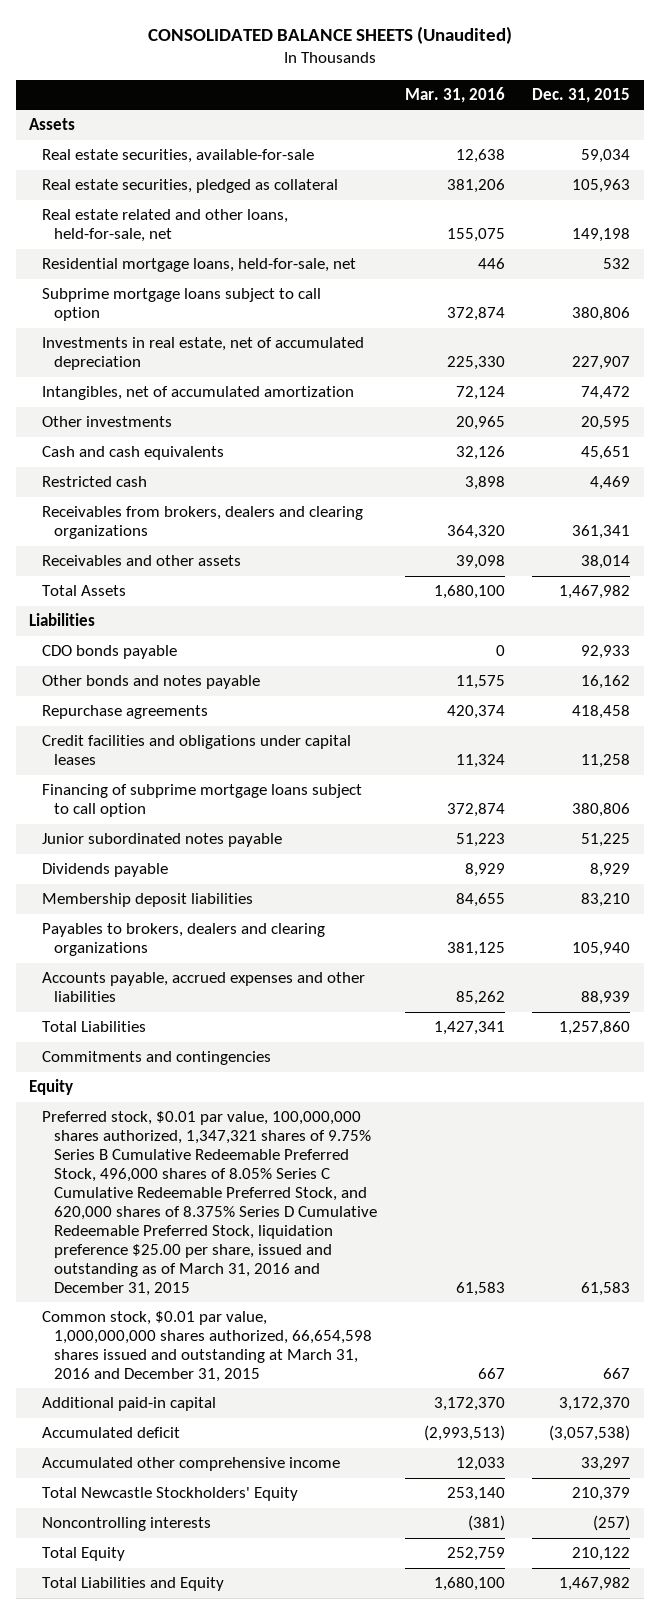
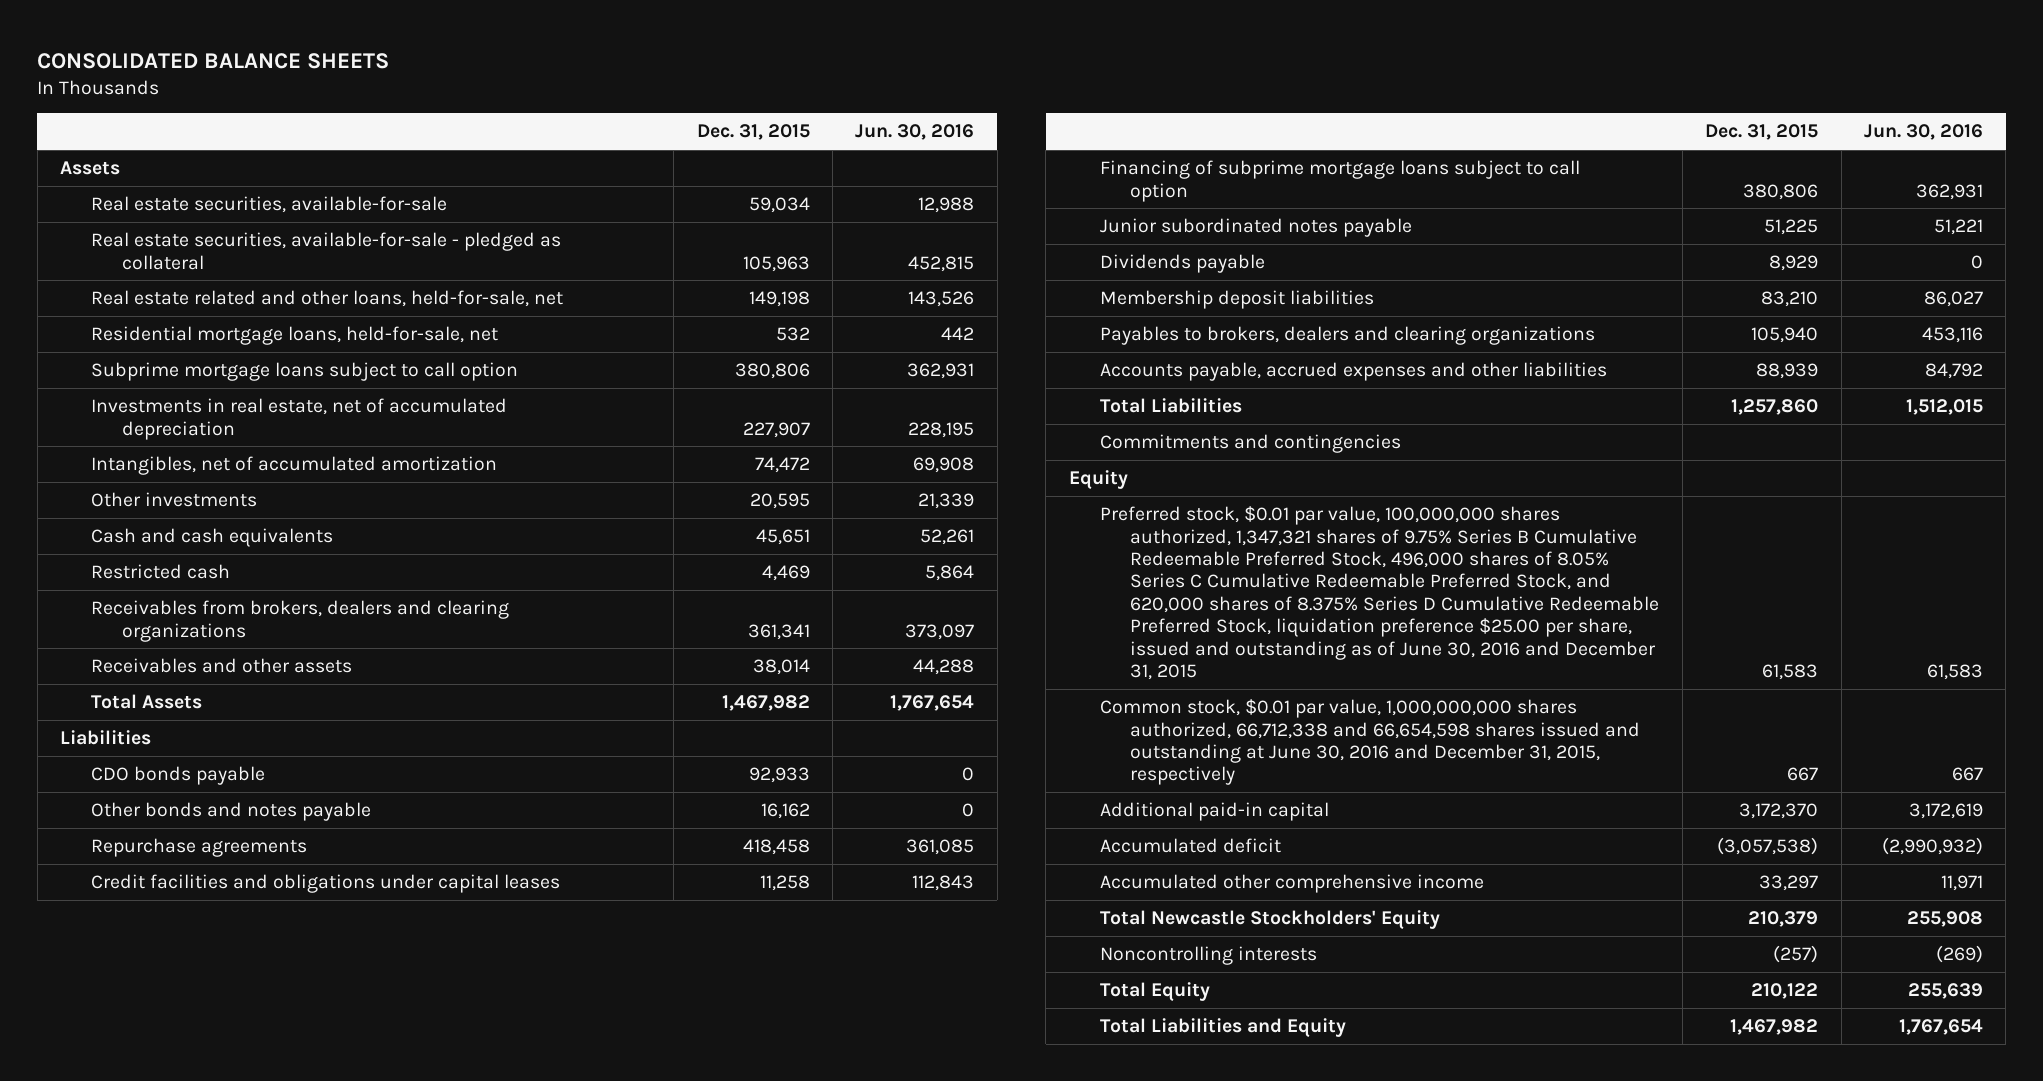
- CONSOLIDATED BALANCE SHEETS (Unaudited)
+ CONSOLIDATED BALANCE SHEETS
- | Mar. 31, 2016 | Dec. 31, 2015
+ | Dec. 31, 2015 | Jun. 30, 2016
- Real estate securities, pledged as collateral | 381,206 | 105,963
+ Real estate securities, available-for-sale - pledged as collateral | 105,963 | 452,815
- Preferred stock, $0.01 par value, 100,000,000 shares authorized, 1,347,321 shares of 9.75% Series B Cumulative Redeemable Preferred Stock, 496,000 shares of 8.05% Series C Cumulative Redeemable Preferred Stock, and 620,000 shares of 8.375% Series D Cumulative Redeemable Preferred Stock, liquidation preference $25.00 per share, issued and outstanding as of March 31, 2016 and December 31, 2015 | 61,583 | 61,583
- Common stock, $0.01 par value, 1,000,000,000 shares authorized, 66,654,598 shares issued and outstanding at March 31, 2016 and December 31, 2015 | 667 | 667
+ Preferred stock, $0.01 par value, 100,000,000 shares authorized, 1,347,321 shares of 9.75% Series B Cumulative Redeemable Preferred Stock, 496,000 shares of 8.05% Series C Cumulative Redeemable Preferred Stock, and 620,000 shares of 8.375% Series D Cumulative Redeemable Preferred Stock, liquidation preference $25.00 per share, issued and outstanding as of June 30, 2016 and December 31, 2015 | 61,583 | 61,583
+ Common stock, $0.01 par value, 1,000,000,000 shares authorized, 66,712,338 and 66,654,598 shares issued and outstanding at June 30, 2016 and December 31, 2015, respectively | 667 | 667

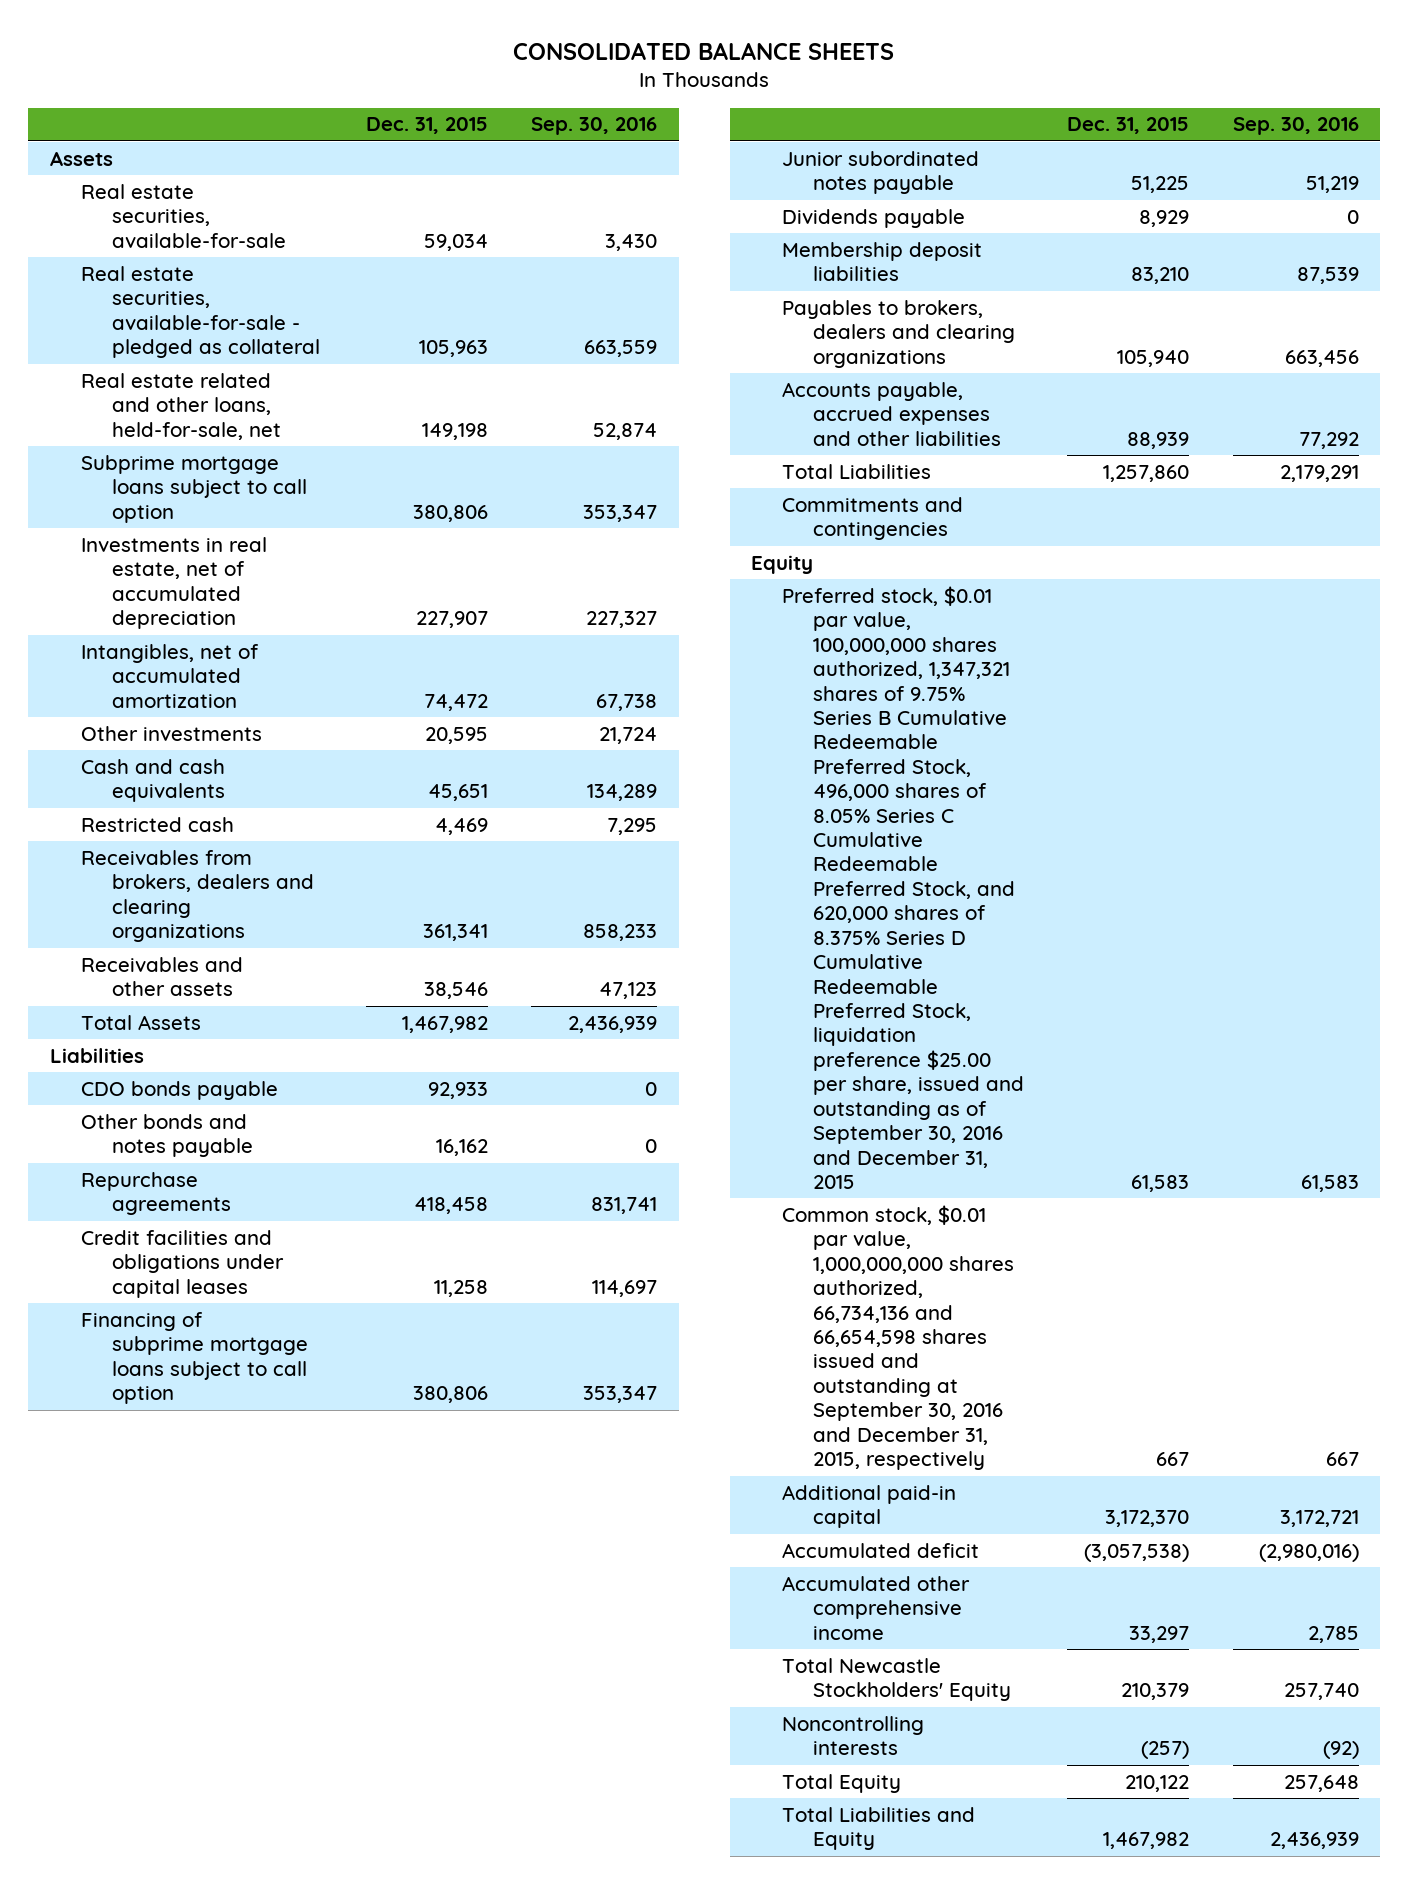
- | Dec. 31, 2015 | Jun. 30, 2016
+ | Dec. 31, 2015 | Sep. 30, 2016
- Residential mortgage loans, held-for-sale, net | 532 | 442
- Receivables and other assets | 38,014 | 44,288
+ Receivables and other assets | 38,546 | 47,123
- Preferred stock, $0.01 par value, 100,000,000 shares authorized, 1,347,321 shares of 9.75% Series B Cumulative Redeemable Preferred Stock, 496,000 shares of 8.05% Series C Cumulative Redeemable Preferred Stock, and 620,000 shares of 8.375% Series D Cumulative Redeemable Preferred Stock, liquidation preference $25.00 per share, issued and outstanding as of June 30, 2016 and December 31, 2015 | 61,583 | 61,583
- Common stock, $0.01 par value, 1,000,000,000 shares authorized, 66,712,338 and 66,654,598 shares issued and outstanding at June 30, 2016 and December 31, 2015, respectively | 667 | 667
+ Preferred stock, $0.01 par value, 100,000,000 shares authorized, 1,347,321 shares of 9.75% Series B Cumulative Redeemable Preferred Stock, 496,000 shares of 8.05% Series C Cumulative Redeemable Preferred Stock, and 620,000 shares of 8.375% Series D Cumulative Redeemable Preferred Stock, liquidation preference $25.00 per share, issued and outstanding as of September 30, 2016 and December 31, 2015 | 61,583 | 61,583
+ Common stock, $0.01 par value, 1,000,000,000 shares authorized, 66,734,136 and 66,654,598 shares issued and outstanding at September 30, 2016 and December 31, 2015, respectively | 667 | 667

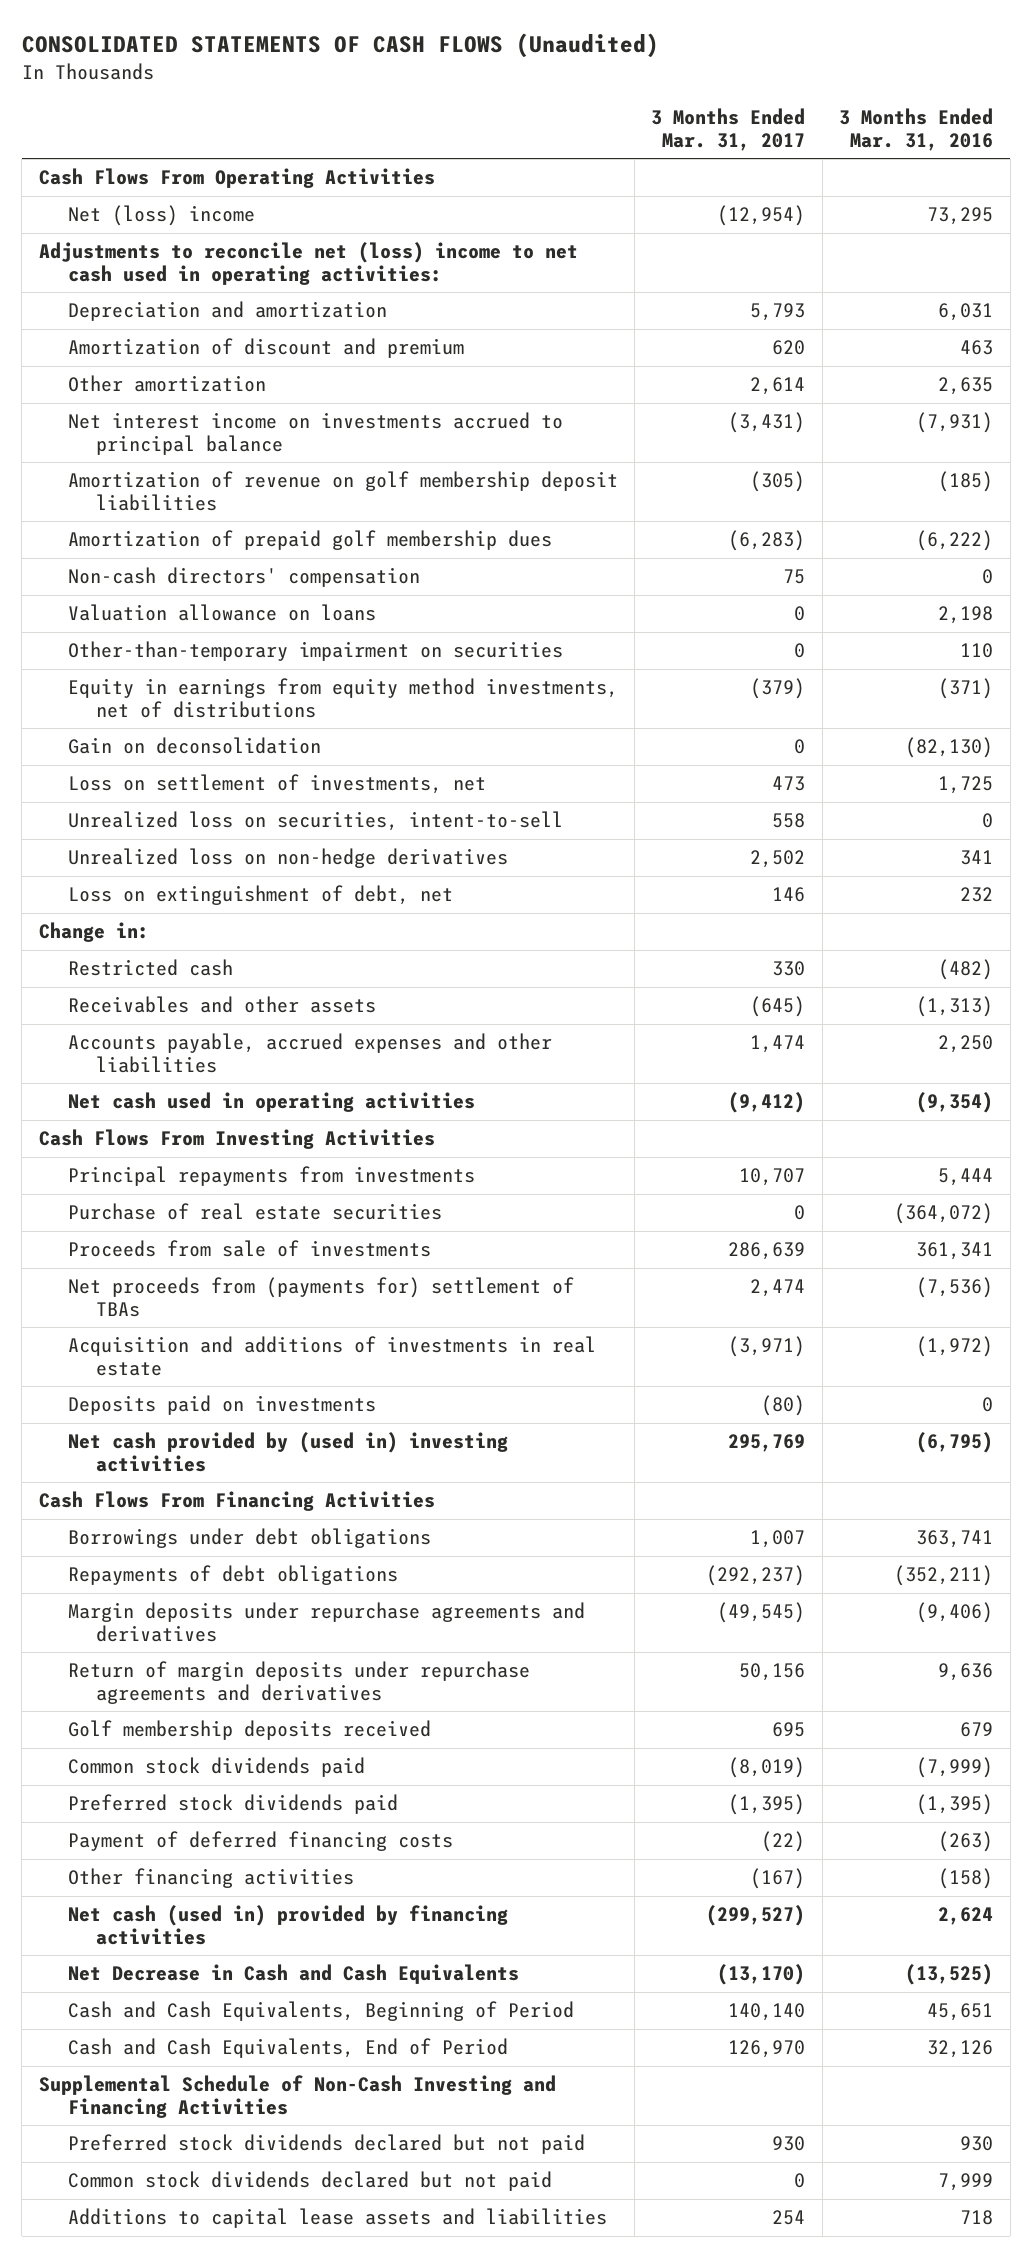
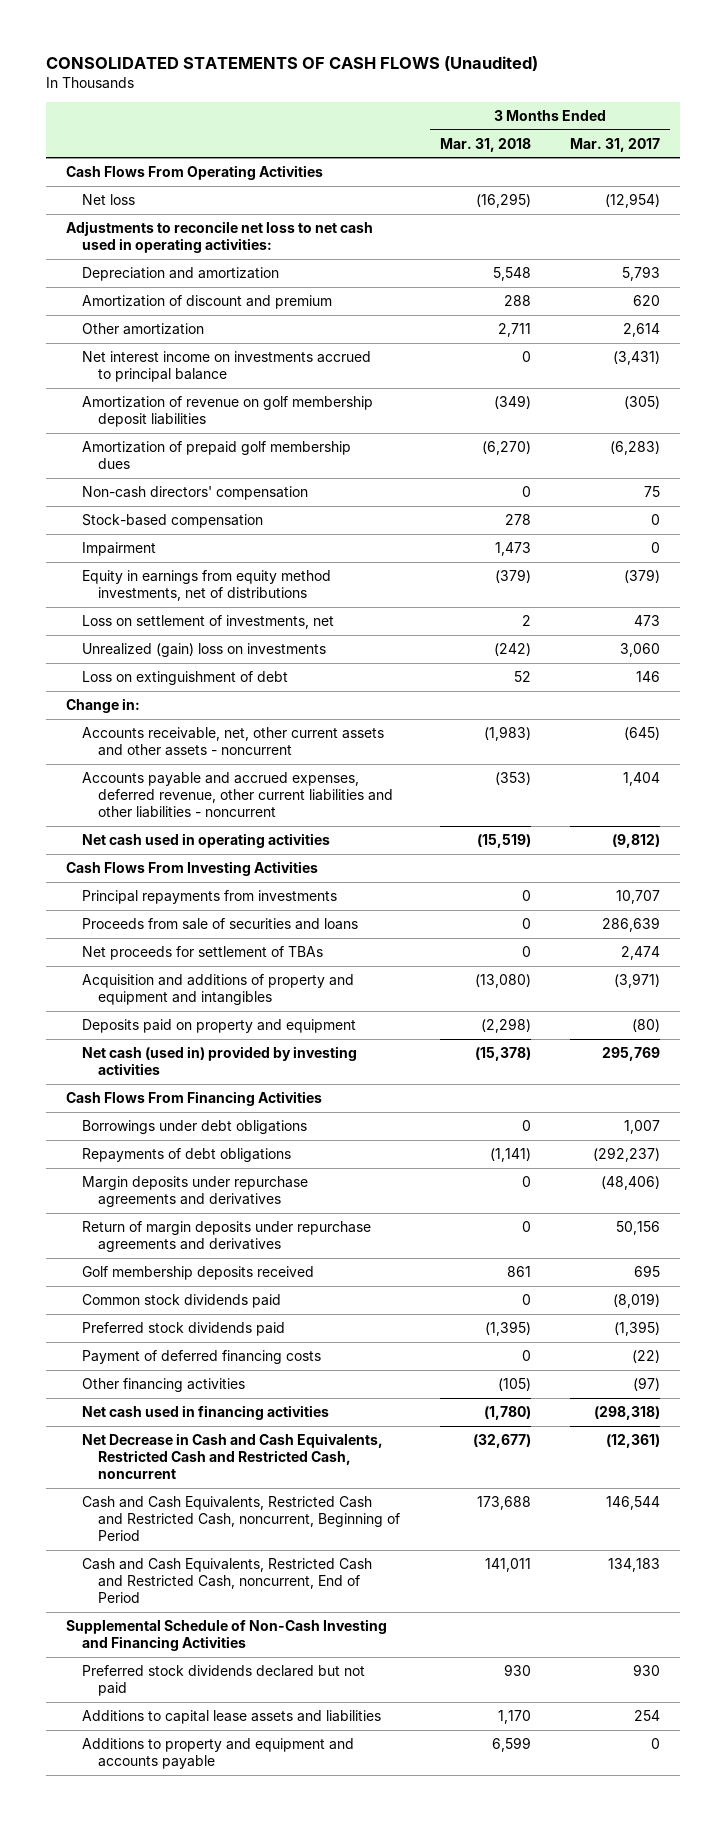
- | 3 Months Ended Mar. 31, 2017 | 3 Months Ended Mar. 31, 2016
+ | 3 Months Ended Mar. 31, 2018 | 3 Months Ended Mar. 31, 2017
- Net (loss) income | (12,954) | 73,295
- Adjustments to reconcile net (loss) income to net cash used in operating activities:
+ Net loss | (16,295) | (12,954)
+ Adjustments to reconcile net loss to net cash used in operating activities:
- Valuation allowance on loans | 0 | 2,198
- Other-than-temporary impairment on securities | 0 | 110
+ Stock-based compensation | 278 | 0
+ Impairment | 1,473 | 0
- Gain on deconsolidation | 0 | (82,130)
- Unrealized loss on securities, intent-to-sell | 558 | 0
- Unrealized loss on non-hedge derivatives | 2,502 | 341
- Loss on extinguishment of debt, net | 146 | 232
+ Unrealized (gain) loss on investments | (242) | 3,060
+ Loss on extinguishment of debt | 52 | 146
- Restricted cash | 330 | (482)
- Receivables and other assets | (645) | (1,313)
- Accounts payable, accrued expenses and other liabilities | 1,474 | 2,250
- Net cash used in operating activities | (9,412) | (9,354)
+ Accounts receivable, net, other current assets and other assets - noncurrent | (1,983) | (645)
+ Accounts payable and accrued expenses, deferred revenue, other current liabilities and other liabilities - noncurrent | (353) | 1,404
+ Net cash used in operating activities | (15,519) | (9,812)
- Purchase of real estate securities | 0 | (364,072)
- Proceeds from sale of investments | 286,639 | 361,341
- Net proceeds from (payments for) settlement of TBAs | 2,474 | (7,536)
- Acquisition and additions of investments in real estate | (3,971) | (1,972)
- Deposits paid on investments | (80) | 0
- Net cash provided by (used in) investing activities | 295,769 | (6,795)
+ Proceeds from sale of securities and loans | 0 | 286,639
+ Net proceeds for settlement of TBAs | 0 | 2,474
+ Acquisition and additions of property and equipment and intangibles | (13,080) | (3,971)
+ Deposits paid on property and equipment | (2,298) | (80)
+ Net cash (used in) provided by investing activities | (15,378) | 295,769
- Margin deposits under repurchase agreements and derivatives | (49,545) | (9,406)
+ Margin deposits under repurchase agreements and derivatives | 0 | (48,406)
- Other financing activities | (167) | (158)
- Net cash (used in) provided by financing activities | (299,527) | 2,624
- Net Decrease in Cash and Cash Equivalents | (13,170) | (13,525)
- Cash and Cash Equivalents, Beginning of Period | 140,140 | 45,651
- Cash and Cash Equivalents, End of Period | 126,970 | 32,126
+ Other financing activities | (105) | (97)
+ Net cash used in financing activities | (1,780) | (298,318)
+ Net Decrease in Cash and Cash Equivalents, Restricted Cash and Restricted Cash, noncurrent | (32,677) | (12,361)
+ Cash and Cash Equivalents, Restricted Cash and Restricted Cash, noncurrent, Beginning of Period | 173,688 | 146,544
+ Cash and Cash Equivalents, Restricted Cash and Restricted Cash, noncurrent, End of Period | 141,011 | 134,183
- Common stock dividends declared but not paid | 0 | 7,999
+ Additions to property and equipment and accounts payable | 6,599 | 0

